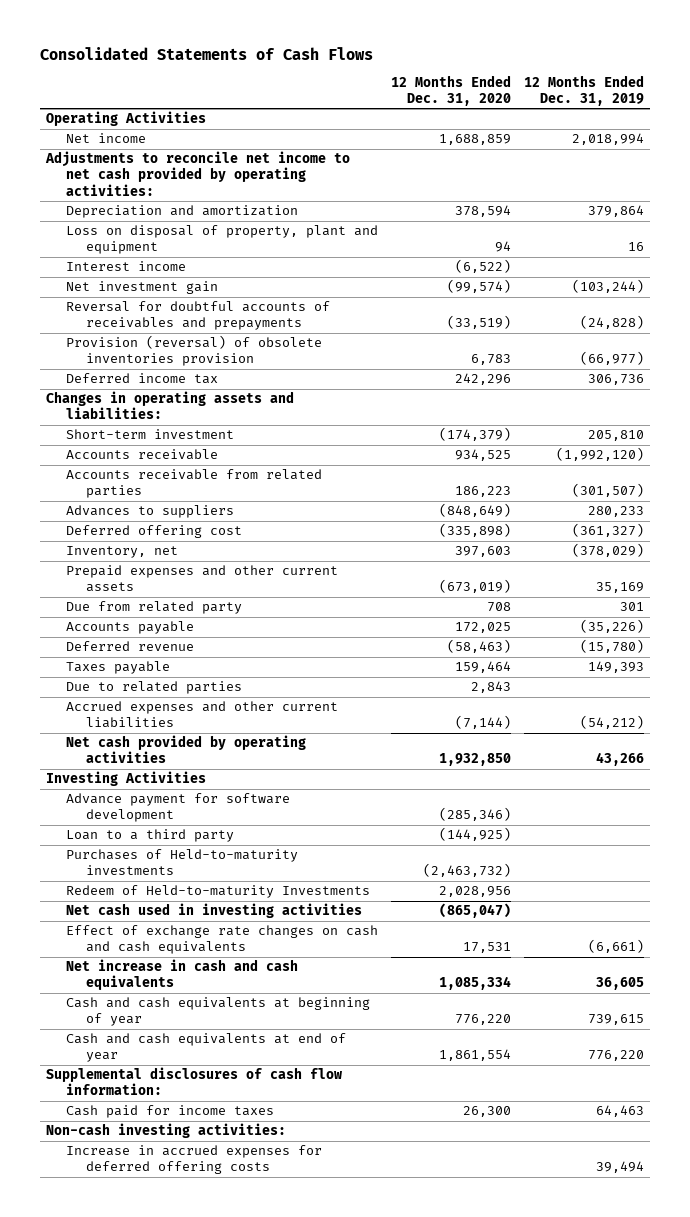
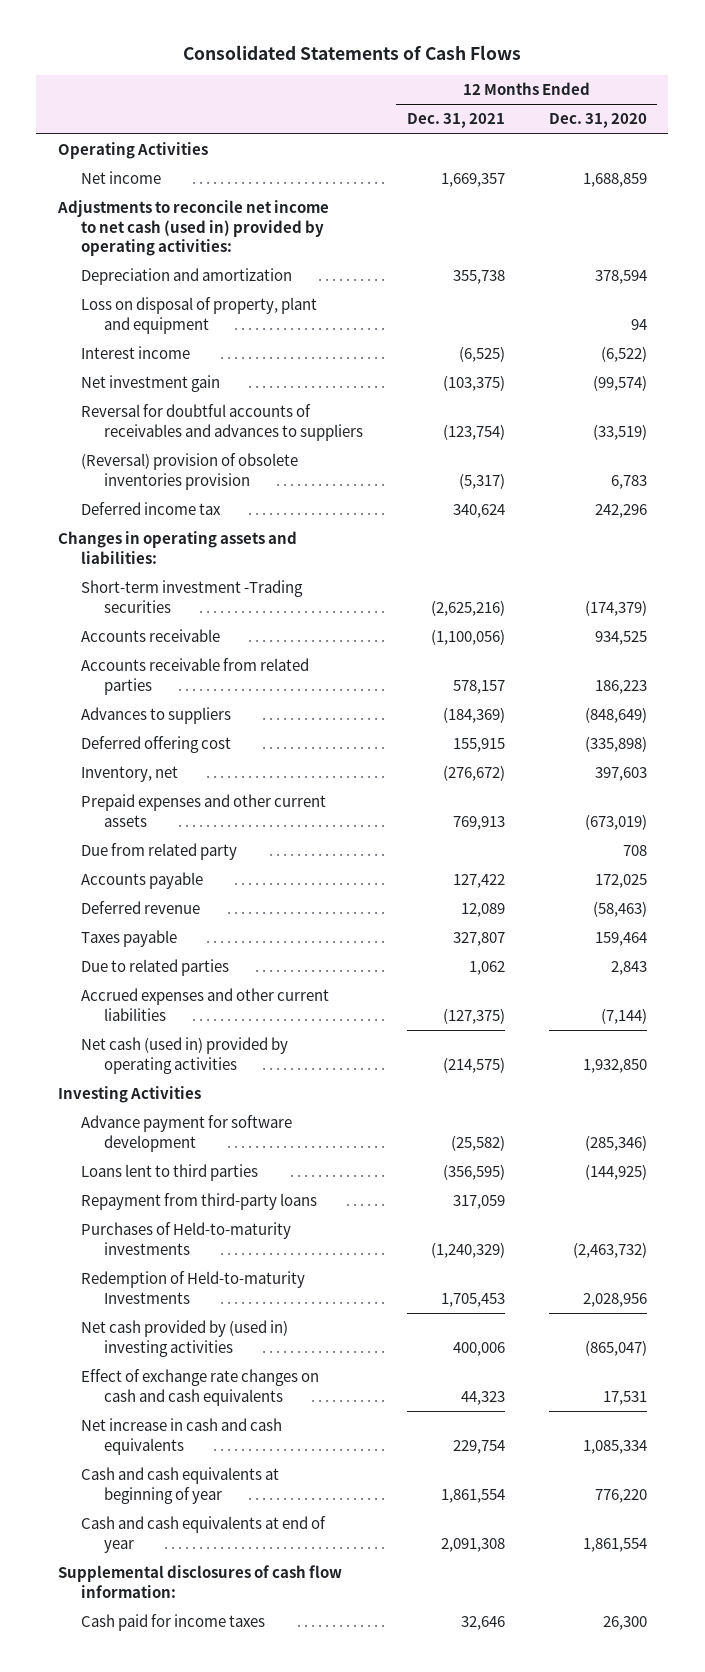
- | 12 Months Ended Dec. 31, 2020 | 12 Months Ended Dec. 31, 2019
+ | 12 Months Ended Dec. 31, 2021 | 12 Months Ended Dec. 31, 2020
- Adjustments to reconcile net income to net cash provided by operating activities:
+ Adjustments to reconcile net income to net cash (used in) provided by operating activities:
- Reversal for doubtful accounts of receivables and prepayments | (33,519) | (24,828)
- Provision (reversal) of obsolete inventories provision | 6,783 | (66,977)
+ Reversal for doubtful accounts of receivables and advances to suppliers | (123,754) | (33,519)
+ (Reversal) provision of obsolete inventories provision | (5,317) | 6,783
- Short-term investment | (174,379) | 205,810
+ Short-term investment -Trading securities | (2,625,216) | (174,379)
- Net cash provided by operating activities | 1,932,850 | 43,266
+ Net cash (used in) provided by operating activities | (214,575) | 1,932,850
- Loan to a third party | (144,925) |
+ Loans lent to third parties | (356,595) | (144,925)
+ Repayment from third-party loans | 317,059 |
- Redeem of Held-to-maturity Investments | 2,028,956 |
- Net cash used in investing activities | (865,047) |
+ Redemption of Held-to-maturity Investments | 1,705,453 | 2,028,956
+ Net cash provided by (used in) investing activities | 400,006 | (865,047)
- Non-cash investing activities:
- Increase in accrued expenses for deferred offering costs | | 39,494

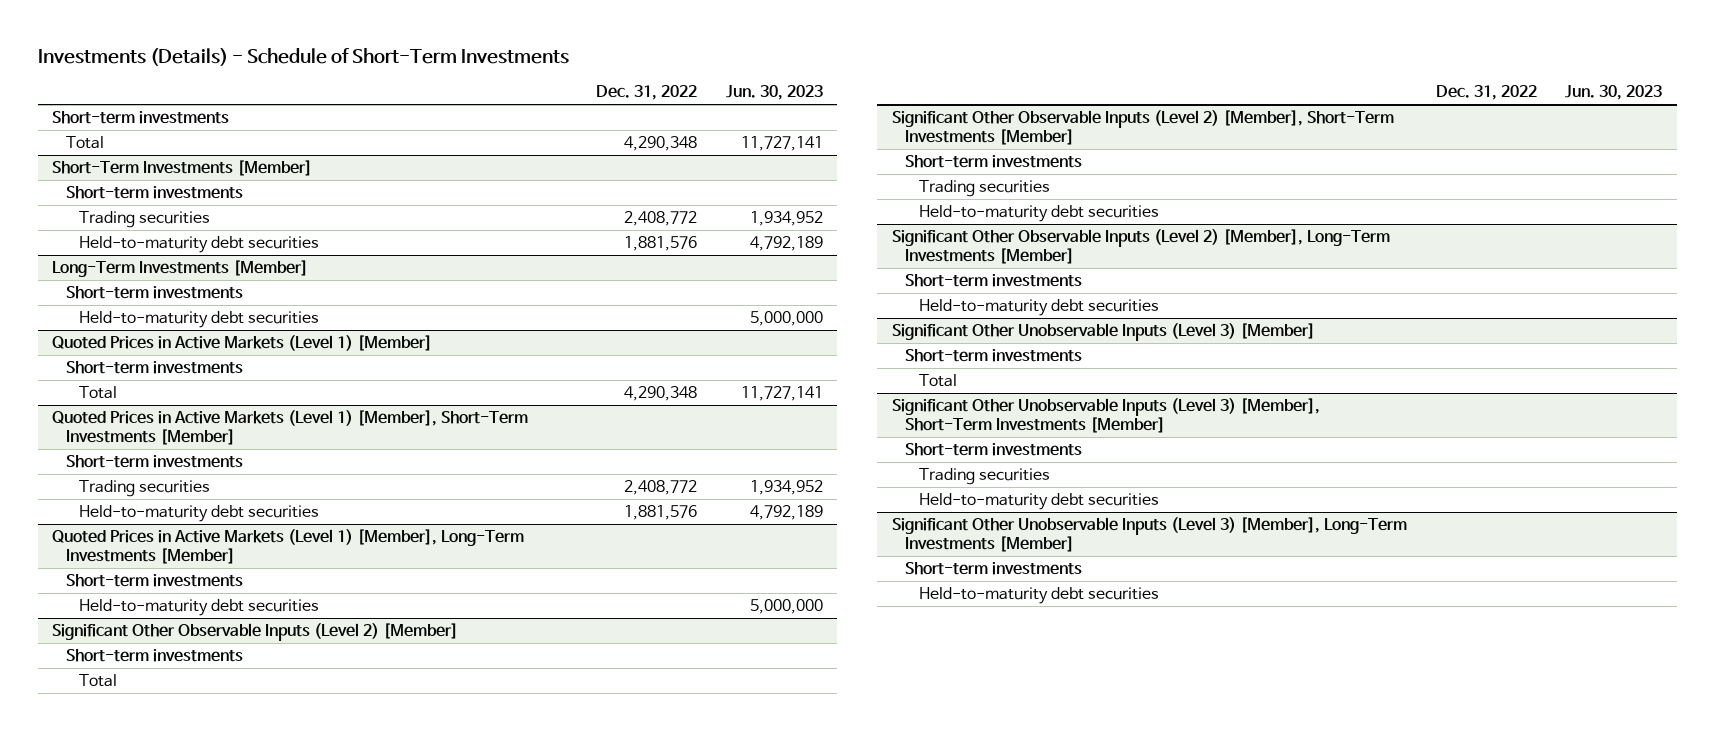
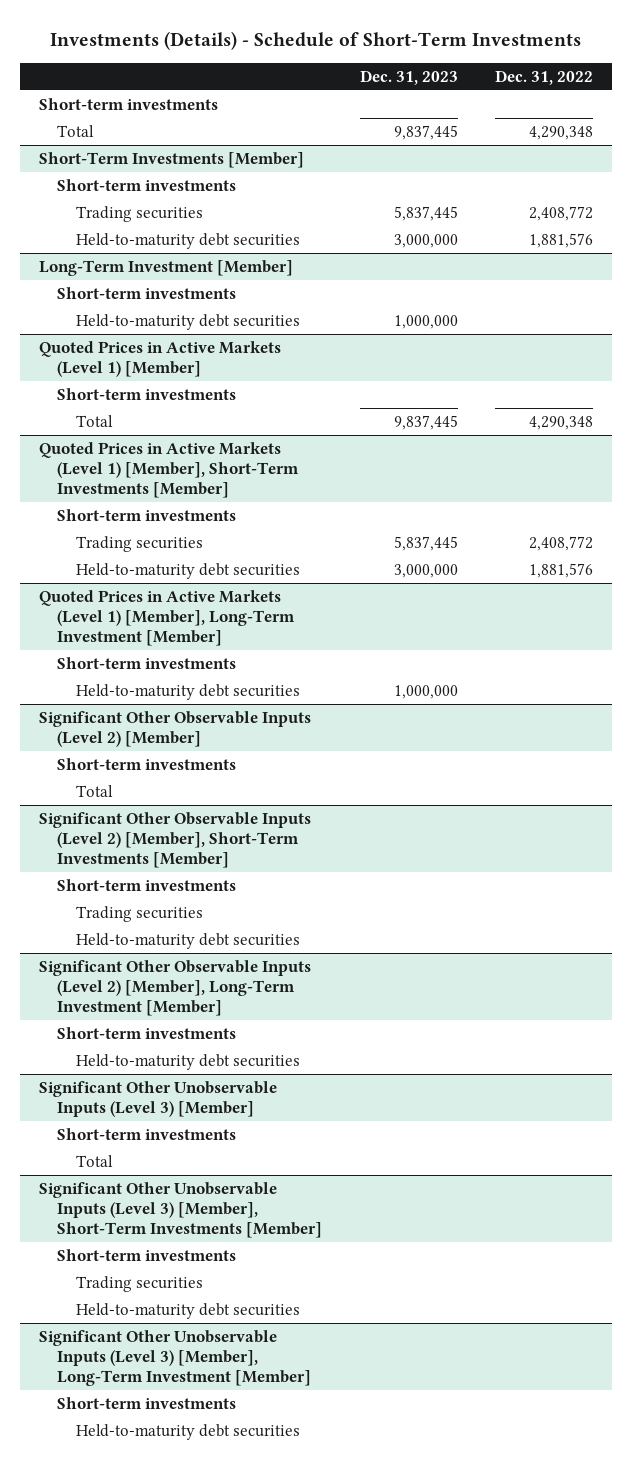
- | Dec. 31, 2022 | Jun. 30, 2023
+ | Dec. 31, 2023 | Dec. 31, 2022
- Long-Term Investments [Member]
+ Long-Term Investment [Member]
- Quoted Prices in Active Markets (Level 1) [Member], Long-Term Investments [Member]
+ Quoted Prices in Active Markets (Level 1) [Member], Long-Term Investment [Member]
- Significant Other Observable Inputs (Level 2) [Member], Long-Term Investments [Member]
+ Significant Other Observable Inputs (Level 2) [Member], Long-Term Investment [Member]
- Significant Other Unobservable Inputs (Level 3) [Member], Long-Term Investments [Member]
+ Significant Other Unobservable Inputs (Level 3) [Member], Long-Term Investment [Member]

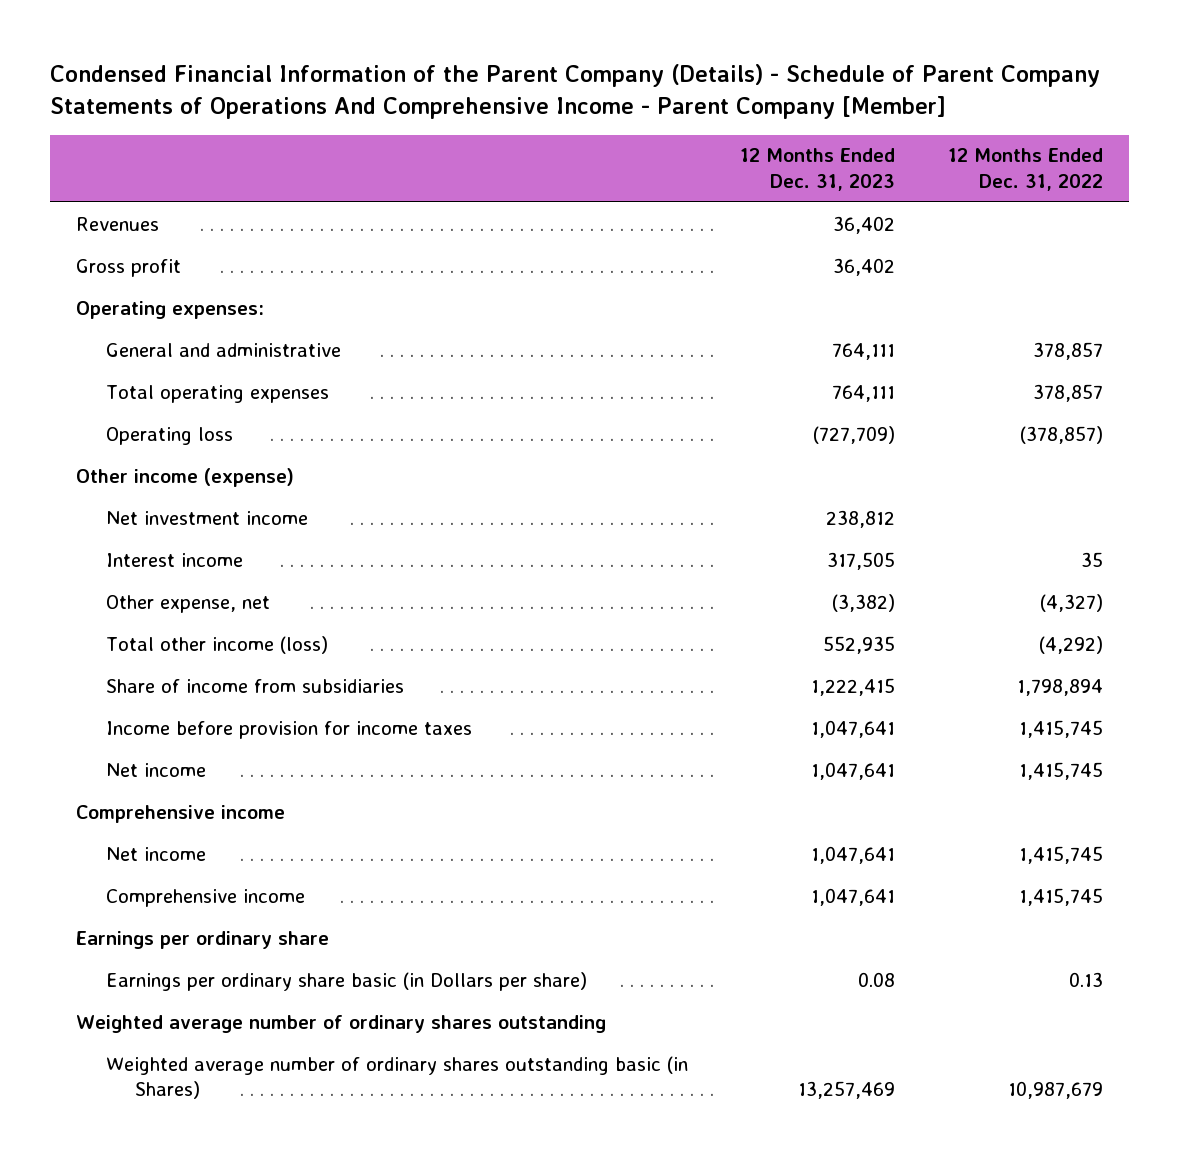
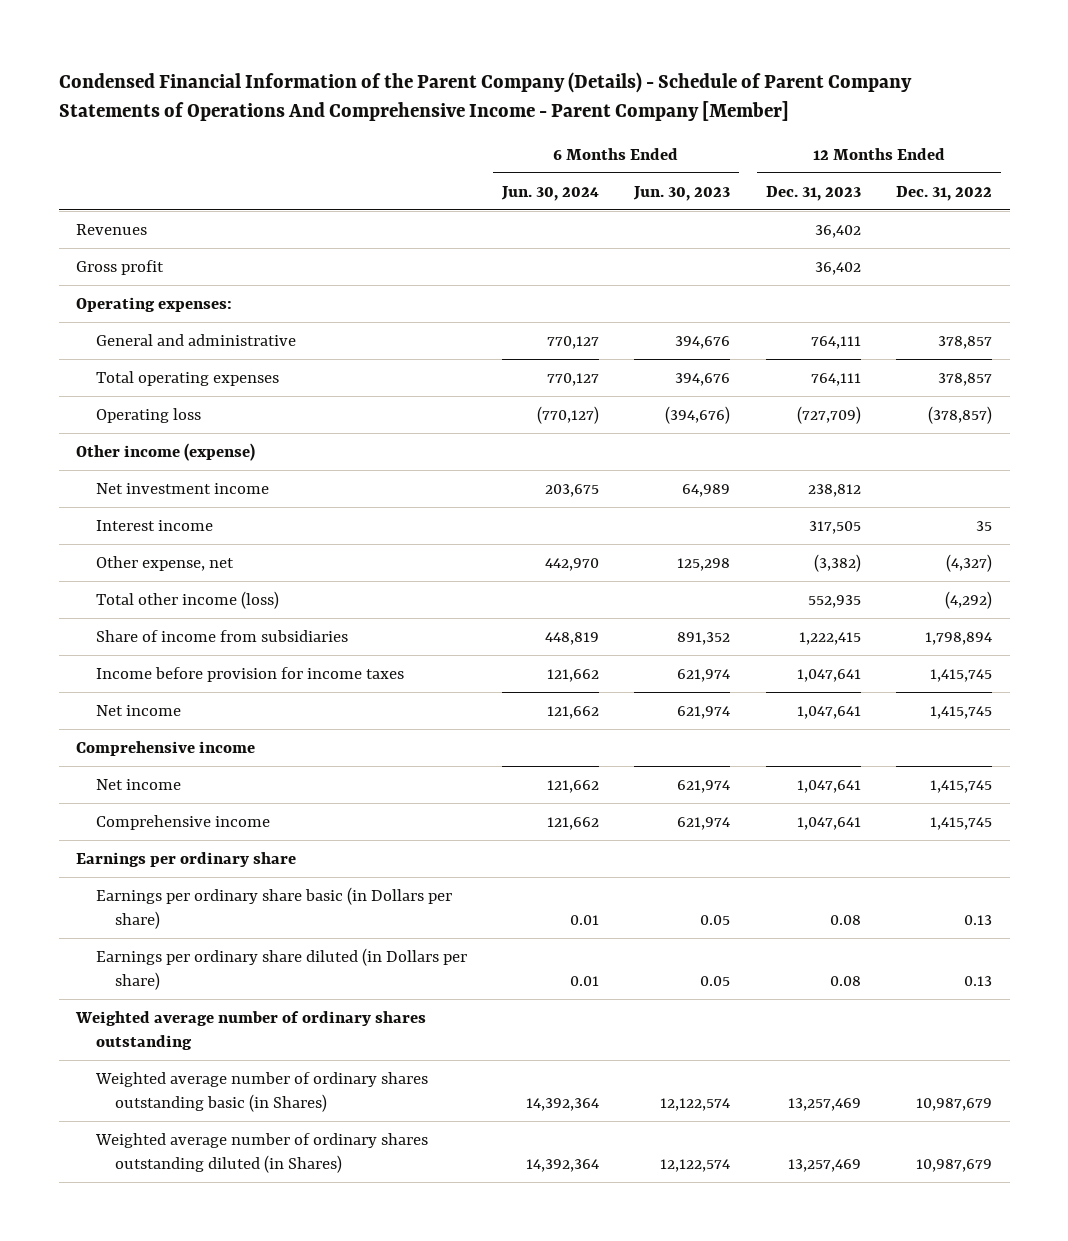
- | 12 Months Ended Dec. 31, 2023 | 12 Months Ended Dec. 31, 2022
+ | 6 Months Ended Jun. 30, 2024 | 6 Months Ended Jun. 30, 2023 | 12 Months Ended Dec. 31, 2023 | 12 Months Ended Dec. 31, 2022
+ Earnings per ordinary share diluted (in Dollars per share) | 0.01 | 0.05 | 0.08 | 0.13
+ Weighted average number of ordinary shares outstanding diluted (in Shares) | 14,392,364 | 12,122,574 | 13,257,469 | 10,987,679

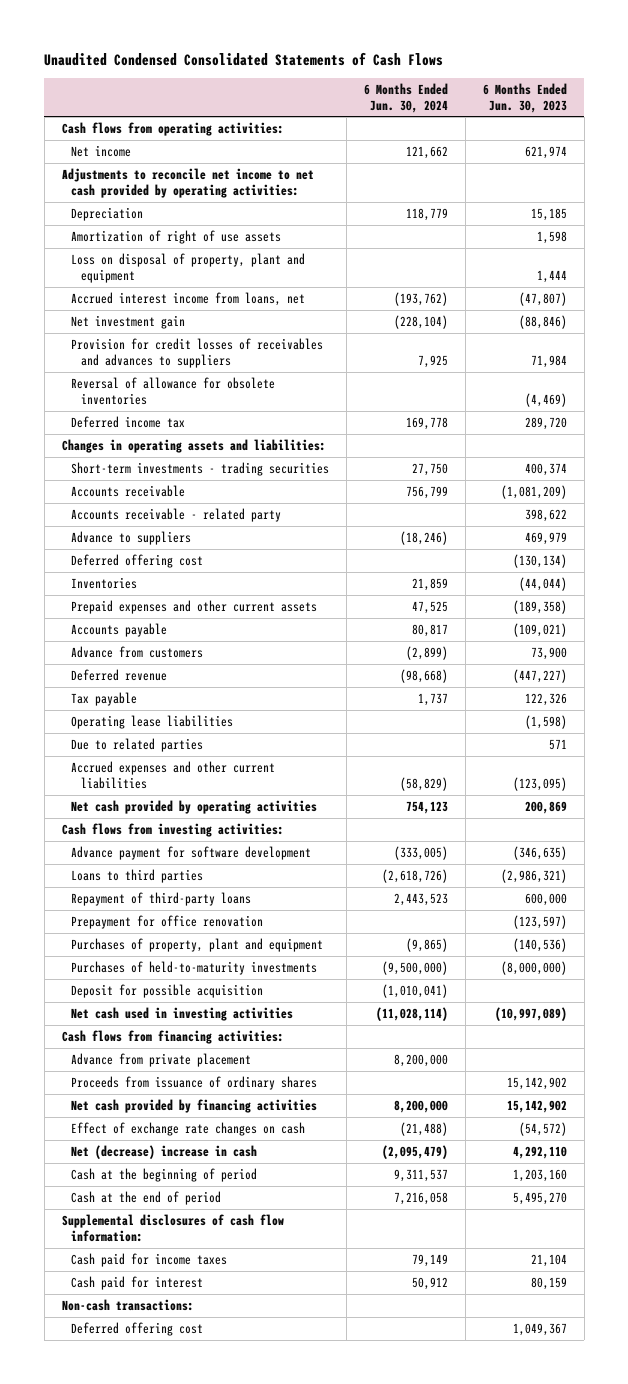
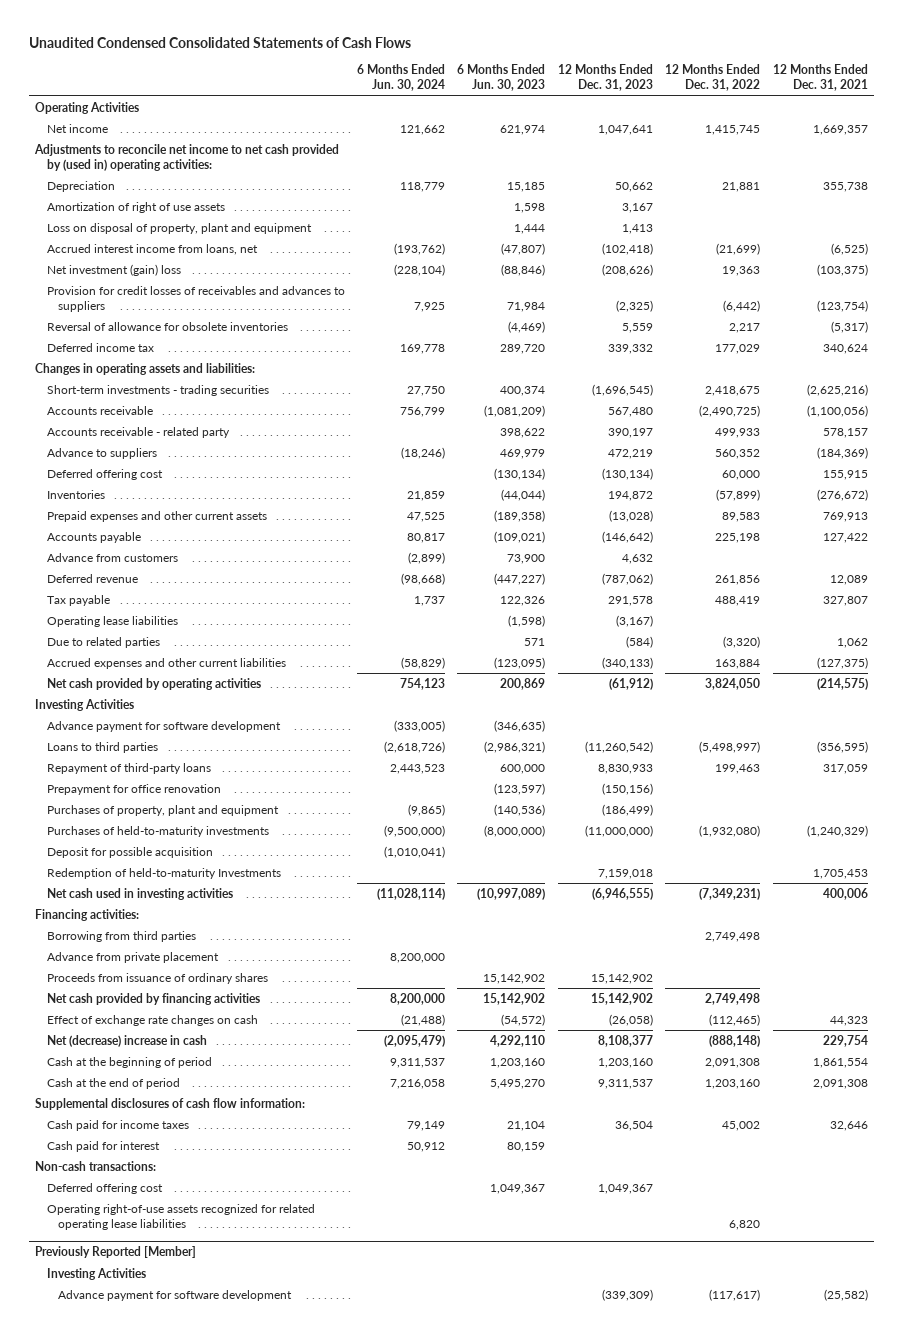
- | 6 Months Ended Jun. 30, 2024 | 6 Months Ended Jun. 30, 2023
+ | 6 Months Ended Jun. 30, 2024 | 6 Months Ended Jun. 30, 2023 | 12 Months Ended Dec. 31, 2023 | 12 Months Ended Dec. 31, 2022 | 12 Months Ended Dec. 31, 2021
- Cash flows from operating activities:
+ Operating Activities
- Adjustments to reconcile net income to net cash provided by operating activities:
+ Adjustments to reconcile net income to net cash provided by (used in) operating activities:
- Net investment gain | (228,104) | (88,846)
+ Net investment (gain) loss | (228,104) | (88,846) | (208,626) | 19,363 | (103,375)
- Cash flows from investing activities:
+ Investing Activities
+ Redemption of held-to-maturity Investments | | | 7,159,018 | | 1,705,453
- Cash flows from financing activities:
+ Financing activities:
+ Borrowing from third parties | | | | 2,749,498 |
+ Operating right-of-use assets recognized for related operating lease liabilities | | | | 6,820 |
+ Previously Reported [Member]
+ Investing Activities
+ Advance payment for software development | | | (339,309) | (117,617) | (25,582)

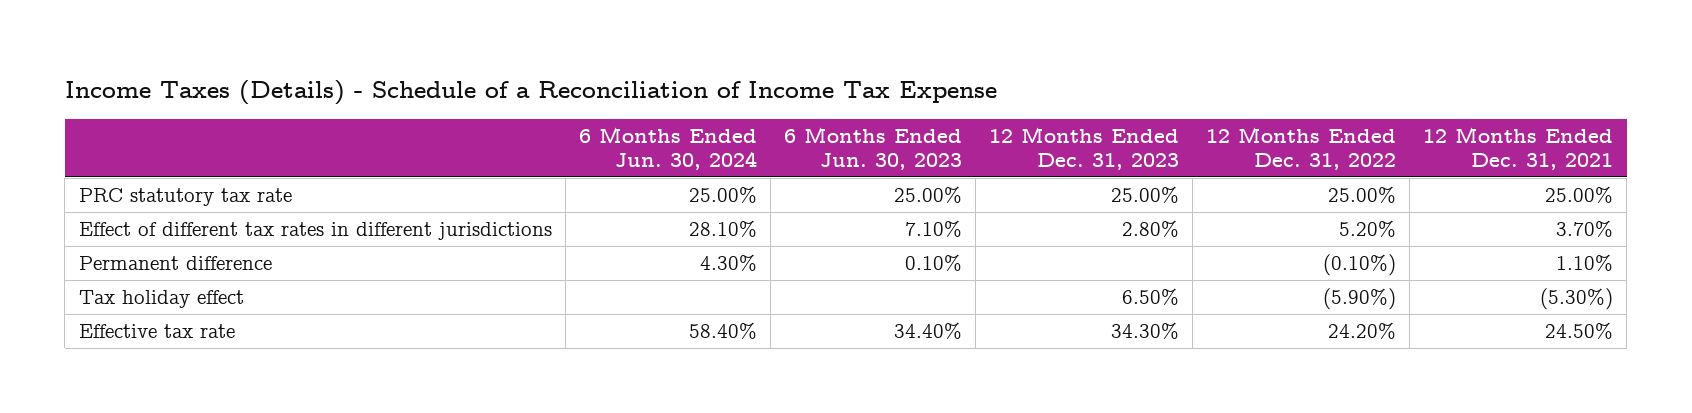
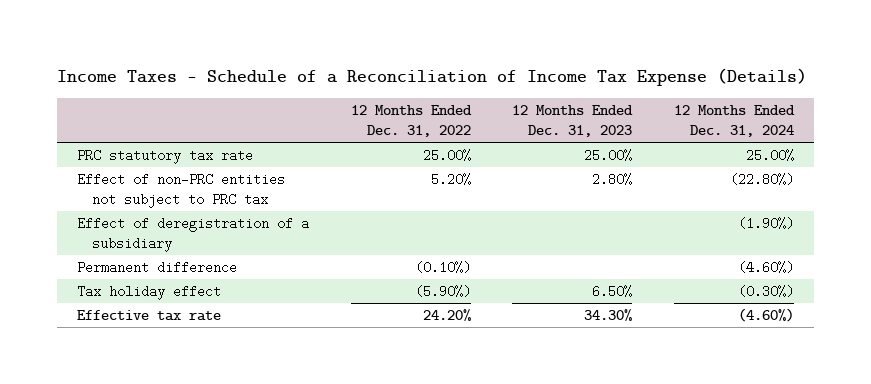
- Income Taxes (Details) - Schedule of a Reconciliation of Income Tax Expense
+ Income Taxes - Schedule of a Reconciliation of Income Tax Expense (Details)
- | 6 Months Ended Jun. 30, 2024 | 6 Months Ended Jun. 30, 2023 | 12 Months Ended Dec. 31, 2023 | 12 Months Ended Dec. 31, 2022 | 12 Months Ended Dec. 31, 2021
+ | 12 Months Ended Dec. 31, 2022 | 12 Months Ended Dec. 31, 2023 | 12 Months Ended Dec. 31, 2024
- Effect of different tax rates in different jurisdictions | 28.10% | 7.10% | 2.80% | 5.20% | 3.70%
+ Effect of non-PRC entities not subject to PRC tax | 5.20% | 2.80% | (22.80%)
+ Effect of deregistration of a subsidiary | | | (1.90%)

